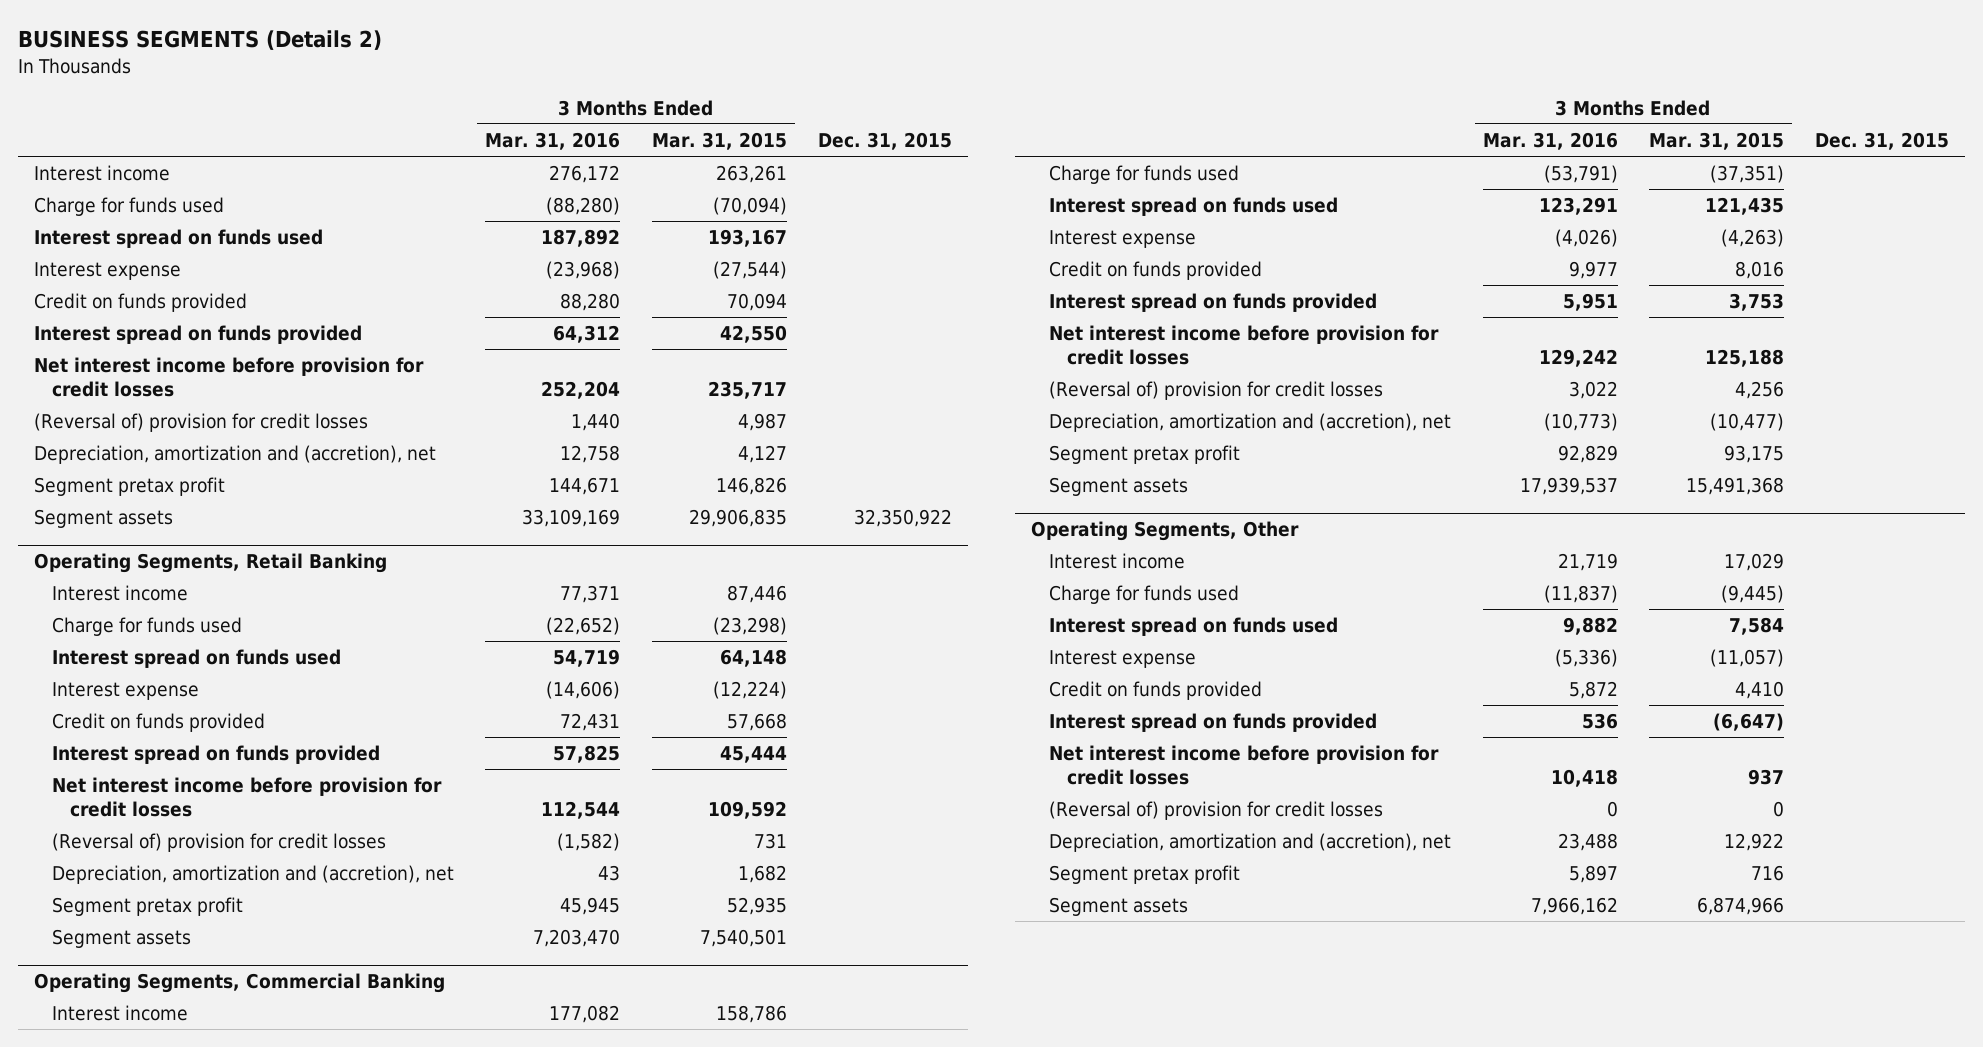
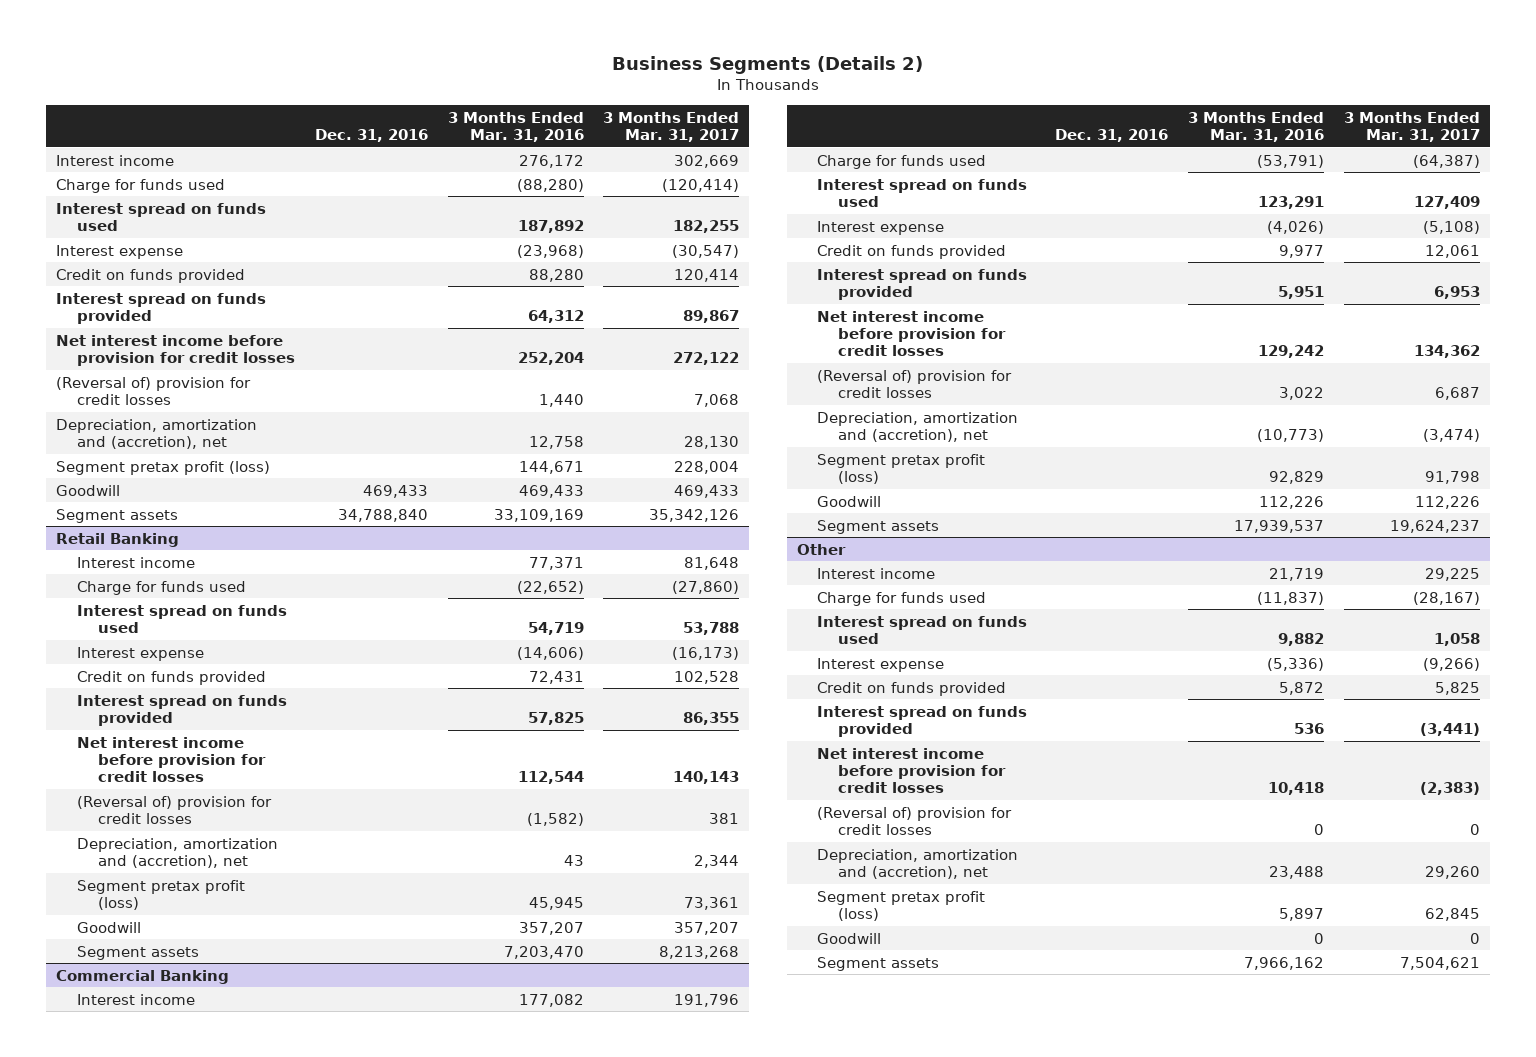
- BUSINESS SEGMENTS (Details 2)
+ Business Segments (Details 2)
- | 3 Months Ended Mar. 31, 2016 | 3 Months Ended Mar. 31, 2015 | Dec. 31, 2015
+ | Dec. 31, 2016 | 3 Months Ended Mar. 31, 2016 | 3 Months Ended Mar. 31, 2017
- Segment pretax profit | 144,671 | 146,826 |
+ Segment pretax profit (loss) | | 144,671 | 228,004
+ Goodwill | 469,433 | 469,433 | 469,433
- Operating Segments, Retail Banking
+ Retail Banking
- Segment pretax profit | 45,945 | 52,935 |
+ Segment pretax profit (loss) | | 45,945 | 73,361
+ Goodwill | | 357,207 | 357,207
- Operating Segments, Commercial Banking
+ Commercial Banking
- Segment pretax profit | 92,829 | 93,175 |
+ Segment pretax profit (loss) | | 92,829 | 91,798
+ Goodwill | | 112,226 | 112,226
- Operating Segments, Other
+ Other
- Segment pretax profit | 5,897 | 716 |
+ Segment pretax profit (loss) | | 5,897 | 62,845
+ Goodwill | | 0 | 0

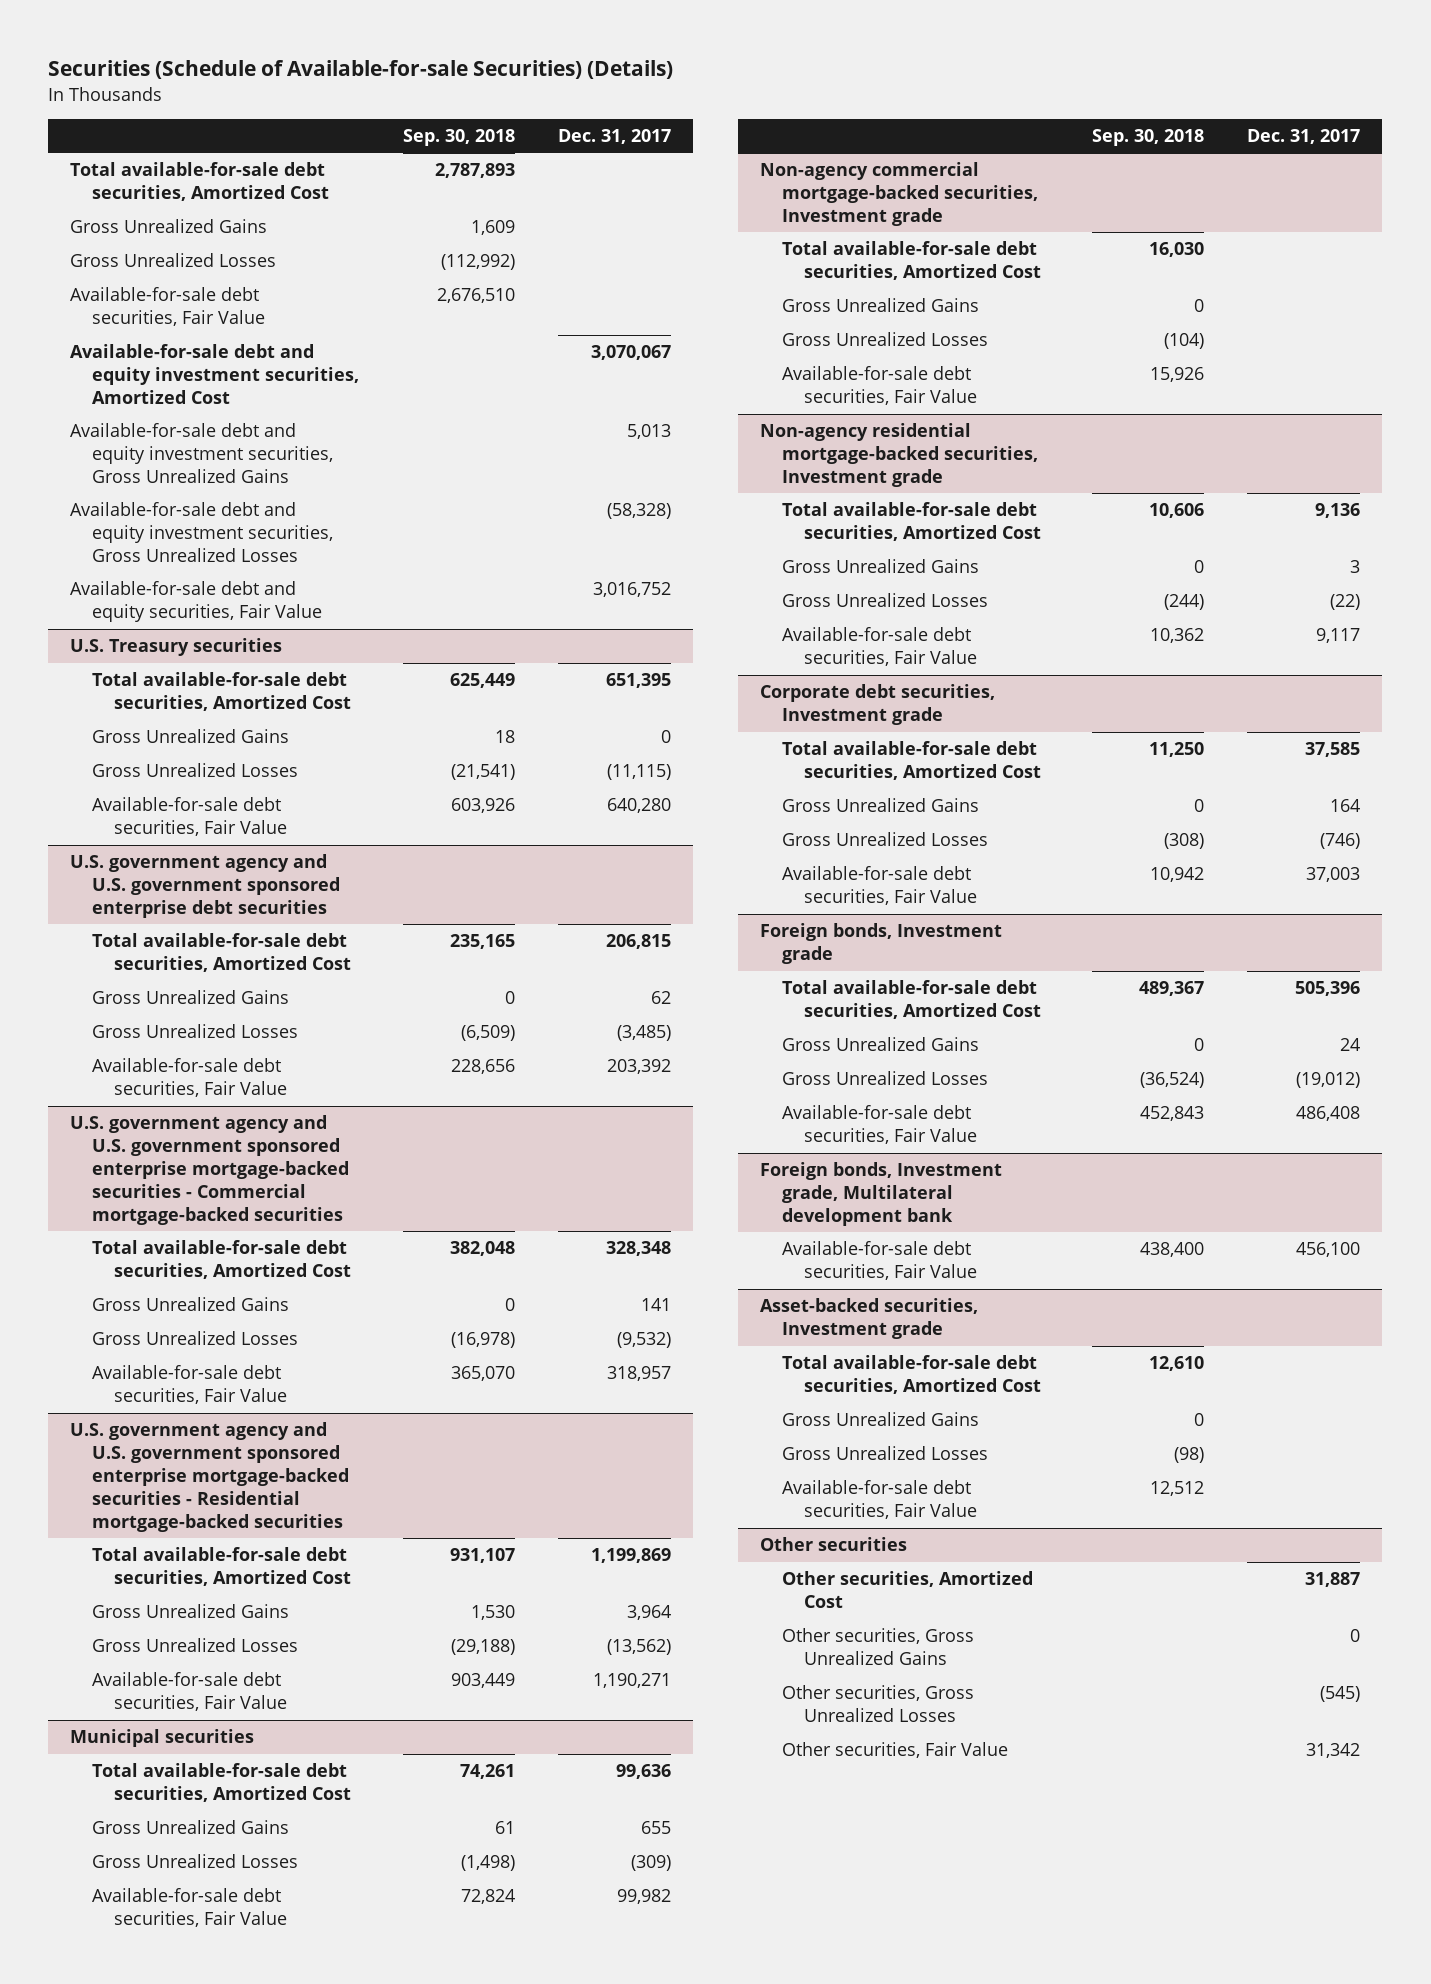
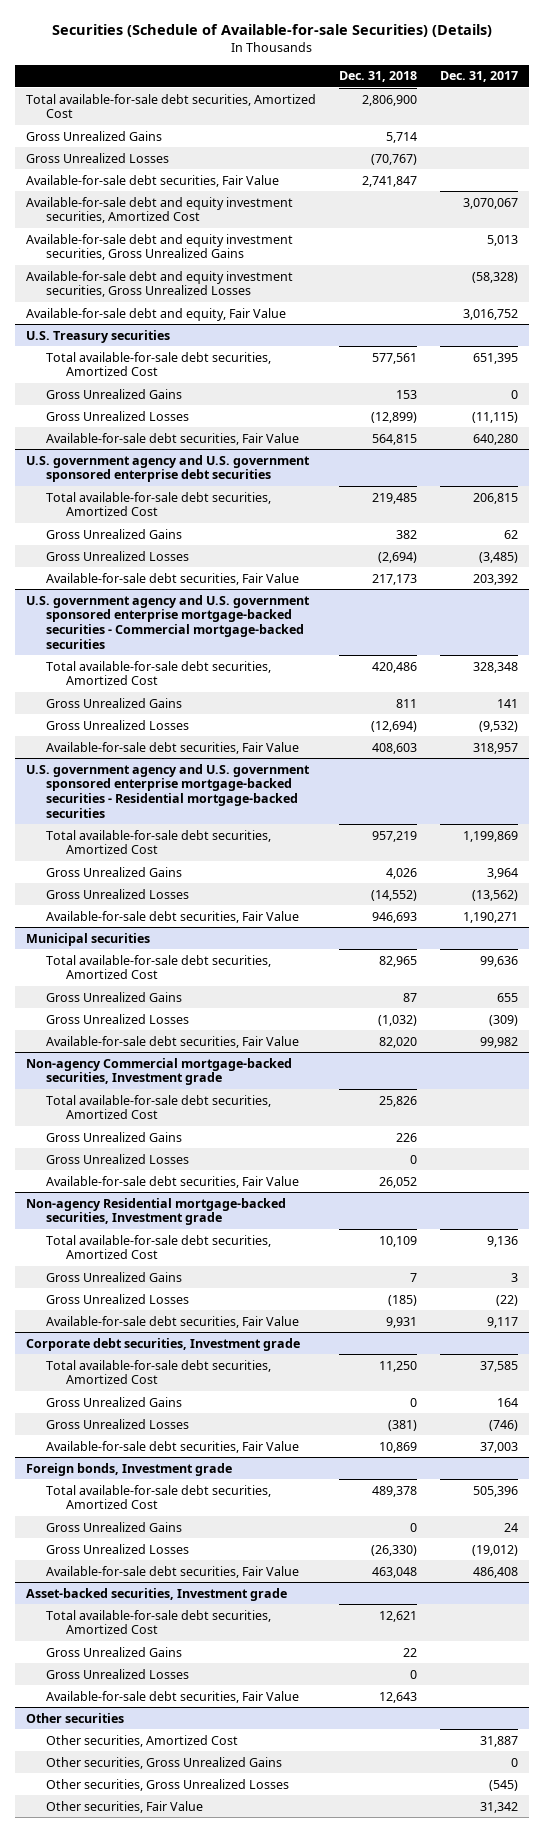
- | Sep. 30, 2018 | Dec. 31, 2017
+ | Dec. 31, 2018 | Dec. 31, 2017
- Available-for-sale debt and equity securities, Fair Value | | 3,016,752
+ Available-for-sale debt and equity, Fair Value | | 3,016,752
- Non-agency commercial mortgage-backed securities, Investment grade
+ Non-agency Commercial mortgage-backed securities, Investment grade
- Non-agency residential mortgage-backed securities, Investment grade
+ Non-agency Residential mortgage-backed securities, Investment grade
- Foreign bonds, Investment grade, Multilateral development bank
- Available-for-sale debt securities, Fair Value | 438,400 | 456,100

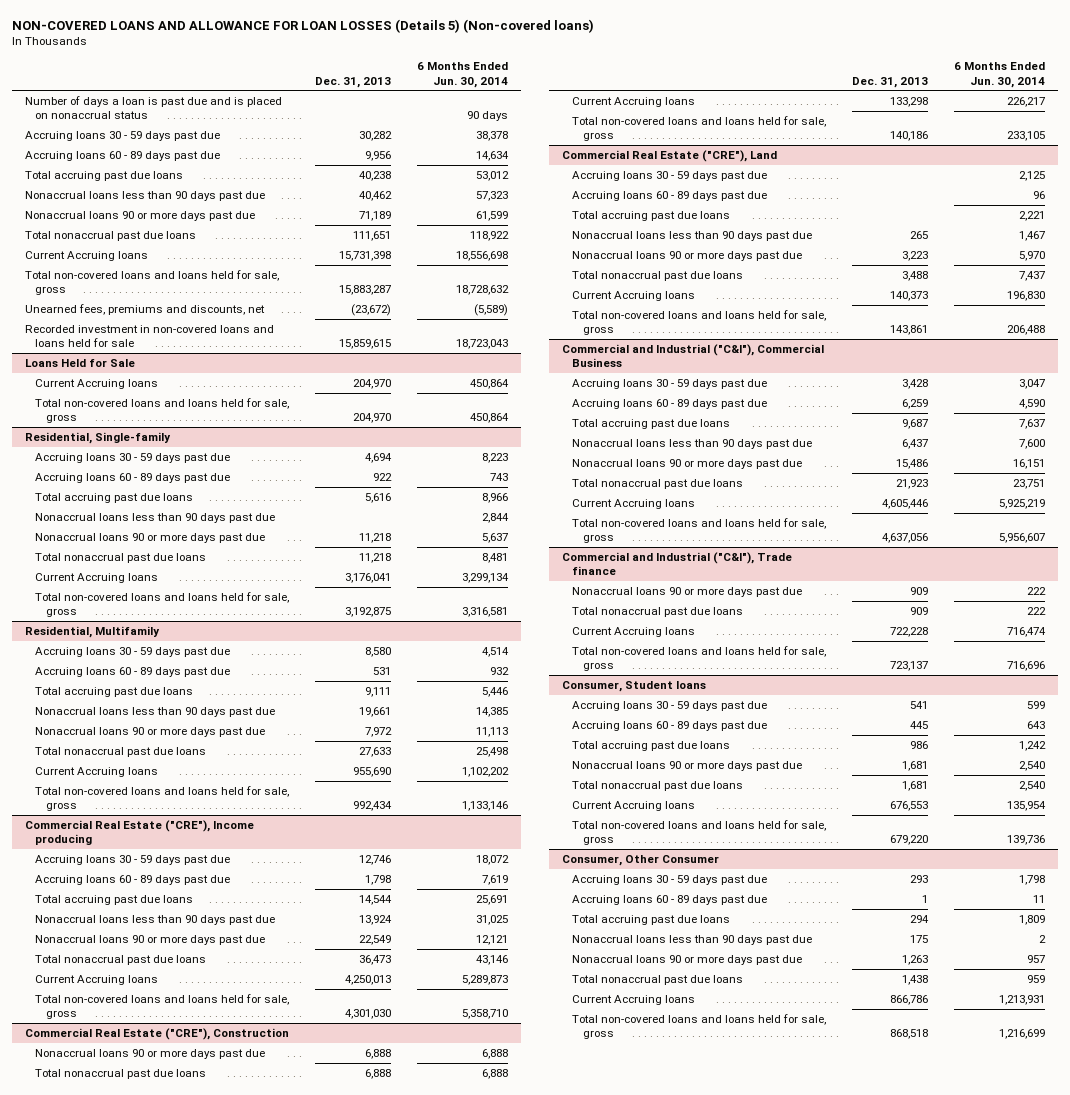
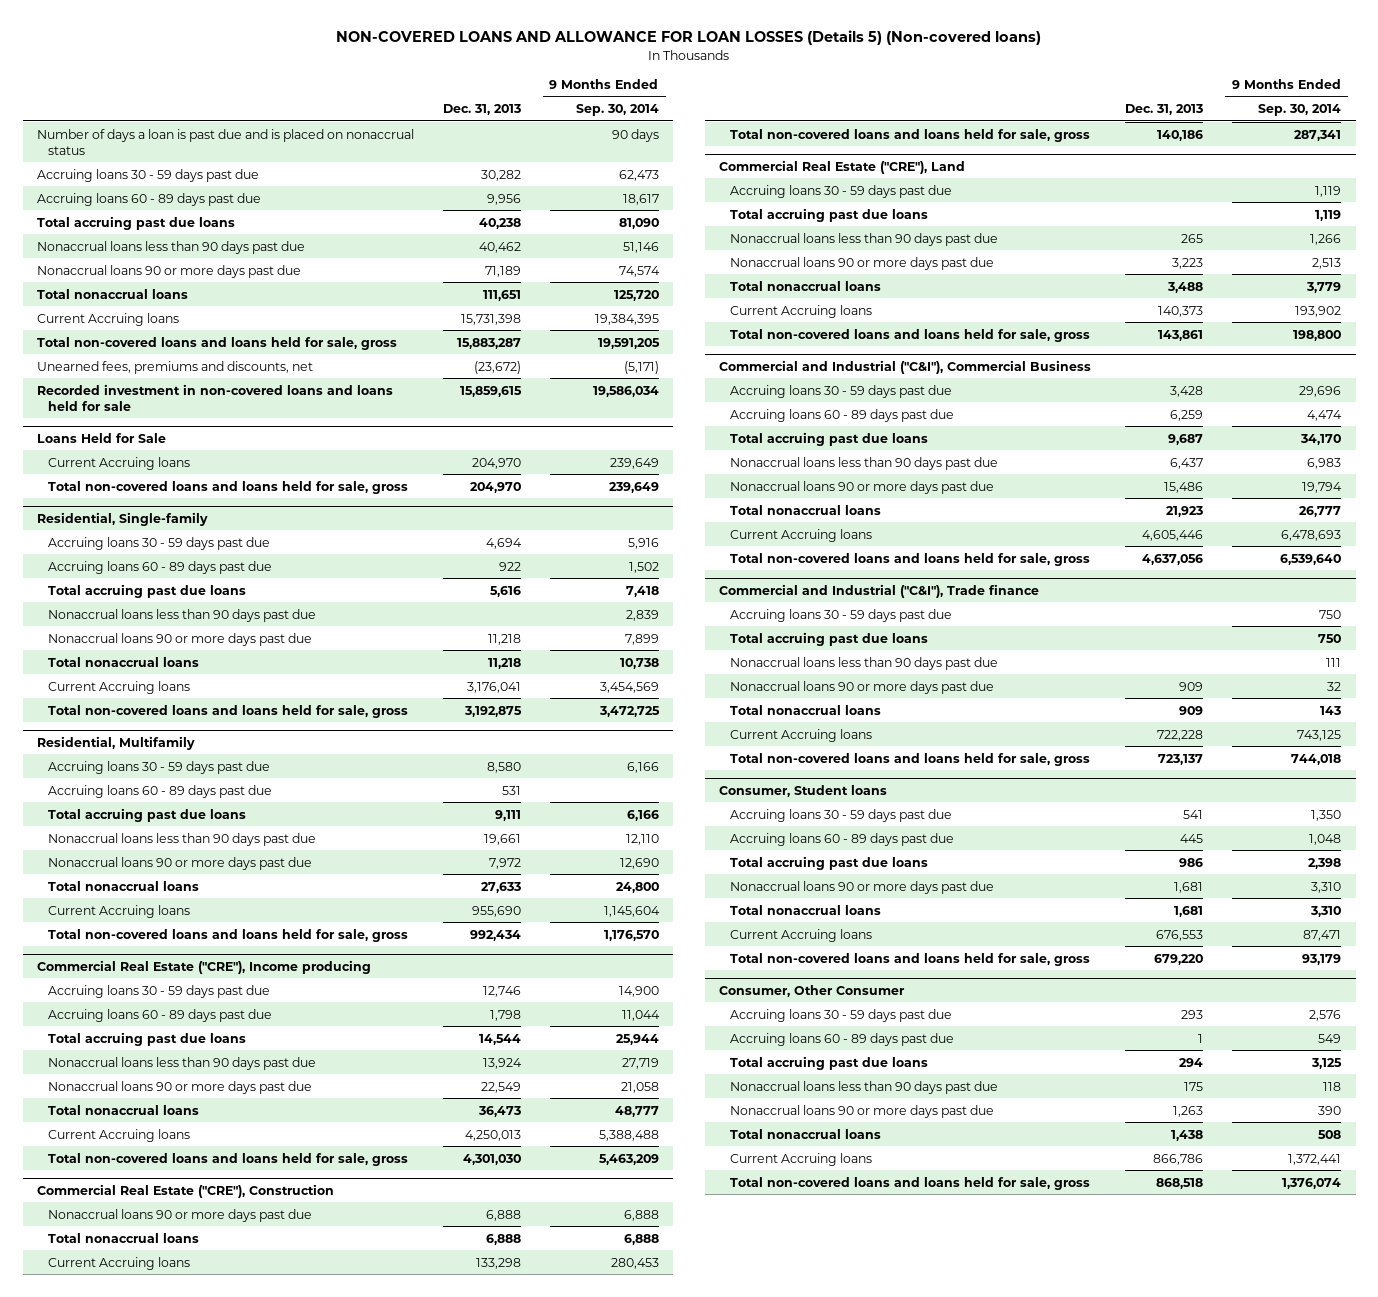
- | Dec. 31, 2013 | 6 Months Ended Jun. 30, 2014
+ | Dec. 31, 2013 | 9 Months Ended Sep. 30, 2014
- Total nonaccrual past due loans | 111,651 | 118,922
+ Total nonaccrual loans | 111,651 | 125,720
@ Residential, Single-family
- Total nonaccrual past due loans | 11,218 | 8,481
+ Total nonaccrual loans | 11,218 | 10,738
@ Residential, Multifamily
- Total nonaccrual past due loans | 27,633 | 25,498
+ Total nonaccrual loans | 27,633 | 24,800
@ Commercial Real Estate ("CRE"), Income producing
- Total nonaccrual past due loans | 36,473 | 43,146
+ Total nonaccrual loans | 36,473 | 48,777
@ Commercial Real Estate ("CRE"), Construction
- Total nonaccrual past due loans | 6,888 | 6,888
+ Total nonaccrual loans | 6,888 | 6,888
@ Commercial Real Estate ("CRE"), Land
- Accruing loans 60 - 89 days past due | | 96
- Total nonaccrual past due loans | 3,488 | 7,437
+ Total nonaccrual loans | 3,488 | 3,779
@ Commercial and Industrial ("C&I"), Commercial Business
- Total nonaccrual past due loans | 21,923 | 23,751
+ Total nonaccrual loans | 21,923 | 26,777
@ Commercial and Industrial ("C&I"), Trade finance
+ Accruing loans 30 - 59 days past due | | 750
+ Total accruing past due loans | | 750
+ Nonaccrual loans less than 90 days past due | | 111
- Total nonaccrual past due loans | 909 | 222
+ Total nonaccrual loans | 909 | 143
@ Consumer, Student loans
- Total nonaccrual past due loans | 1,681 | 2,540
+ Total nonaccrual loans | 1,681 | 3,310
@ Consumer, Other Consumer
- Total nonaccrual past due loans | 1,438 | 959
+ Total nonaccrual loans | 1,438 | 508

